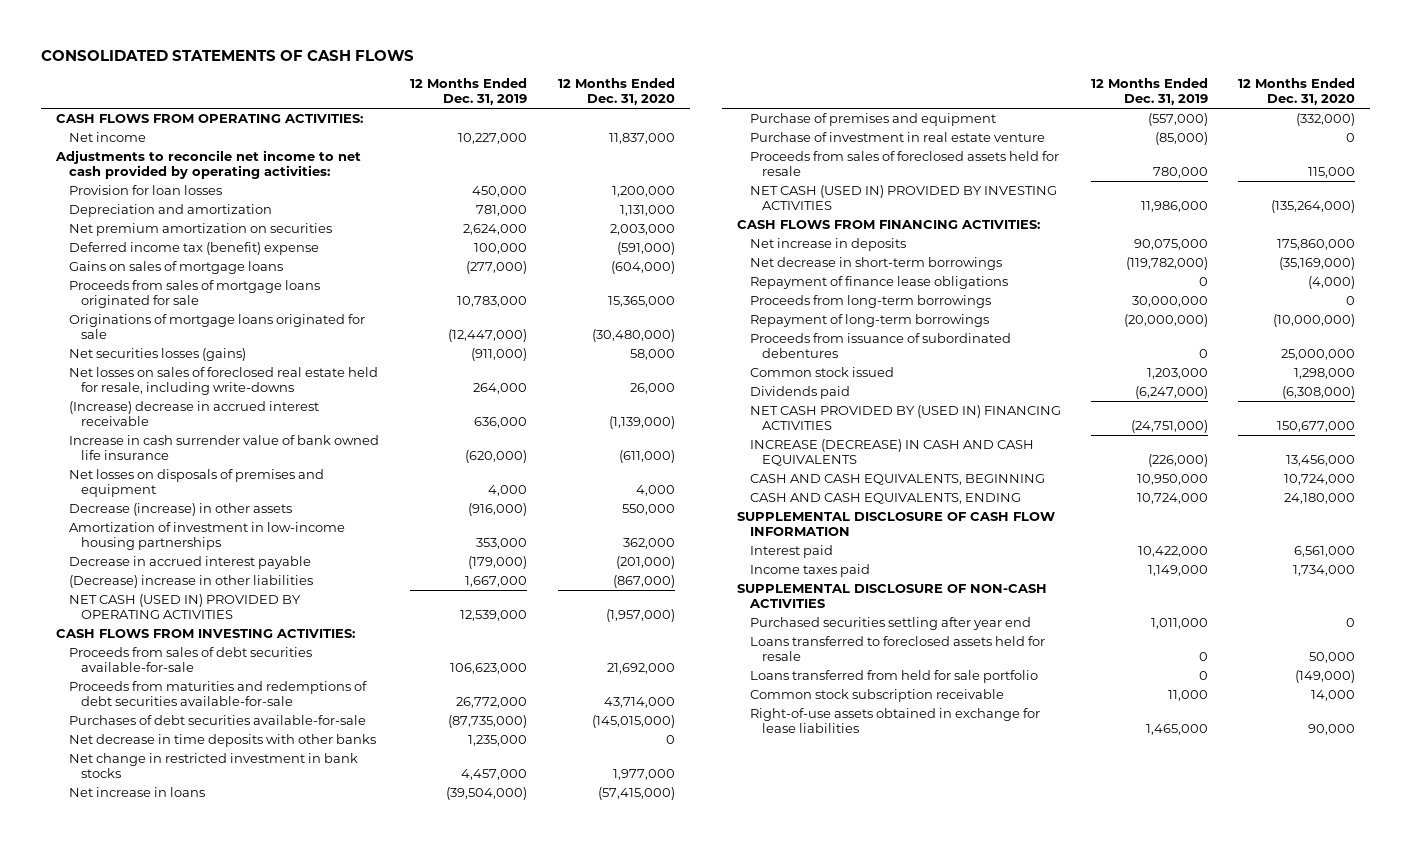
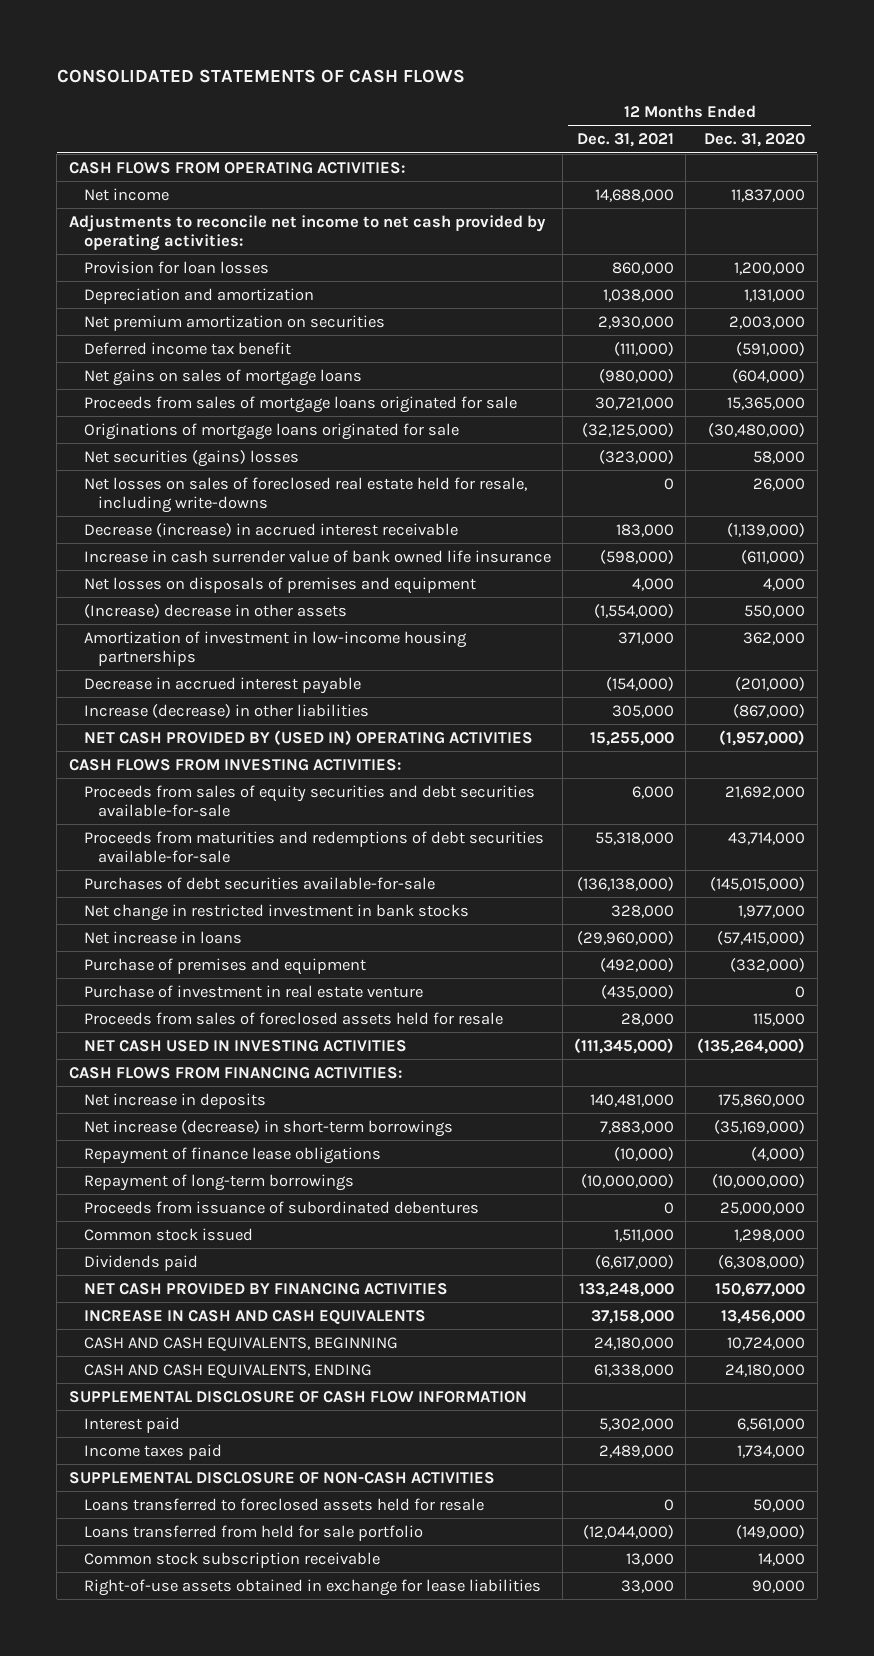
- | 12 Months Ended Dec. 31, 2019 | 12 Months Ended Dec. 31, 2020
+ | 12 Months Ended Dec. 31, 2021 | 12 Months Ended Dec. 31, 2020
- Deferred income tax (benefit) expense | 100,000 | (591,000)
- Gains on sales of mortgage loans | (277,000) | (604,000)
+ Deferred income tax benefit | (111,000) | (591,000)
+ Net gains on sales of mortgage loans | (980,000) | (604,000)
- Net securities losses (gains) | (911,000) | 58,000
+ Net securities (gains) losses | (323,000) | 58,000
- (Increase) decrease in accrued interest receivable | 636,000 | (1,139,000)
+ Decrease (increase) in accrued interest receivable | 183,000 | (1,139,000)
- Decrease (increase) in other assets | (916,000) | 550,000
+ (Increase) decrease in other assets | (1,554,000) | 550,000
- (Decrease) increase in other liabilities | 1,667,000 | (867,000)
- NET CASH (USED IN) PROVIDED BY OPERATING ACTIVITIES | 12,539,000 | (1,957,000)
+ Increase (decrease) in other liabilities | 305,000 | (867,000)
+ NET CASH PROVIDED BY (USED IN) OPERATING ACTIVITIES | 15,255,000 | (1,957,000)
- Proceeds from sales of debt securities available-for-sale | 106,623,000 | 21,692,000
+ Proceeds from sales of equity securities and debt securities available-for-sale | 6,000 | 21,692,000
- Net decrease in time deposits with other banks | 1,235,000 | 0
- NET CASH (USED IN) PROVIDED BY INVESTING ACTIVITIES | 11,986,000 | (135,264,000)
+ NET CASH USED IN INVESTING ACTIVITIES | (111,345,000) | (135,264,000)
- Net decrease in short-term borrowings | (119,782,000) | (35,169,000)
+ Net increase (decrease) in short-term borrowings | 7,883,000 | (35,169,000)
- Proceeds from long-term borrowings | 30,000,000 | 0
- NET CASH PROVIDED BY (USED IN) FINANCING ACTIVITIES | (24,751,000) | 150,677,000
- INCREASE (DECREASE) IN CASH AND CASH EQUIVALENTS | (226,000) | 13,456,000
+ NET CASH PROVIDED BY FINANCING ACTIVITIES | 133,248,000 | 150,677,000
+ INCREASE IN CASH AND CASH EQUIVALENTS | 37,158,000 | 13,456,000
- Purchased securities settling after year end | 1,011,000 | 0

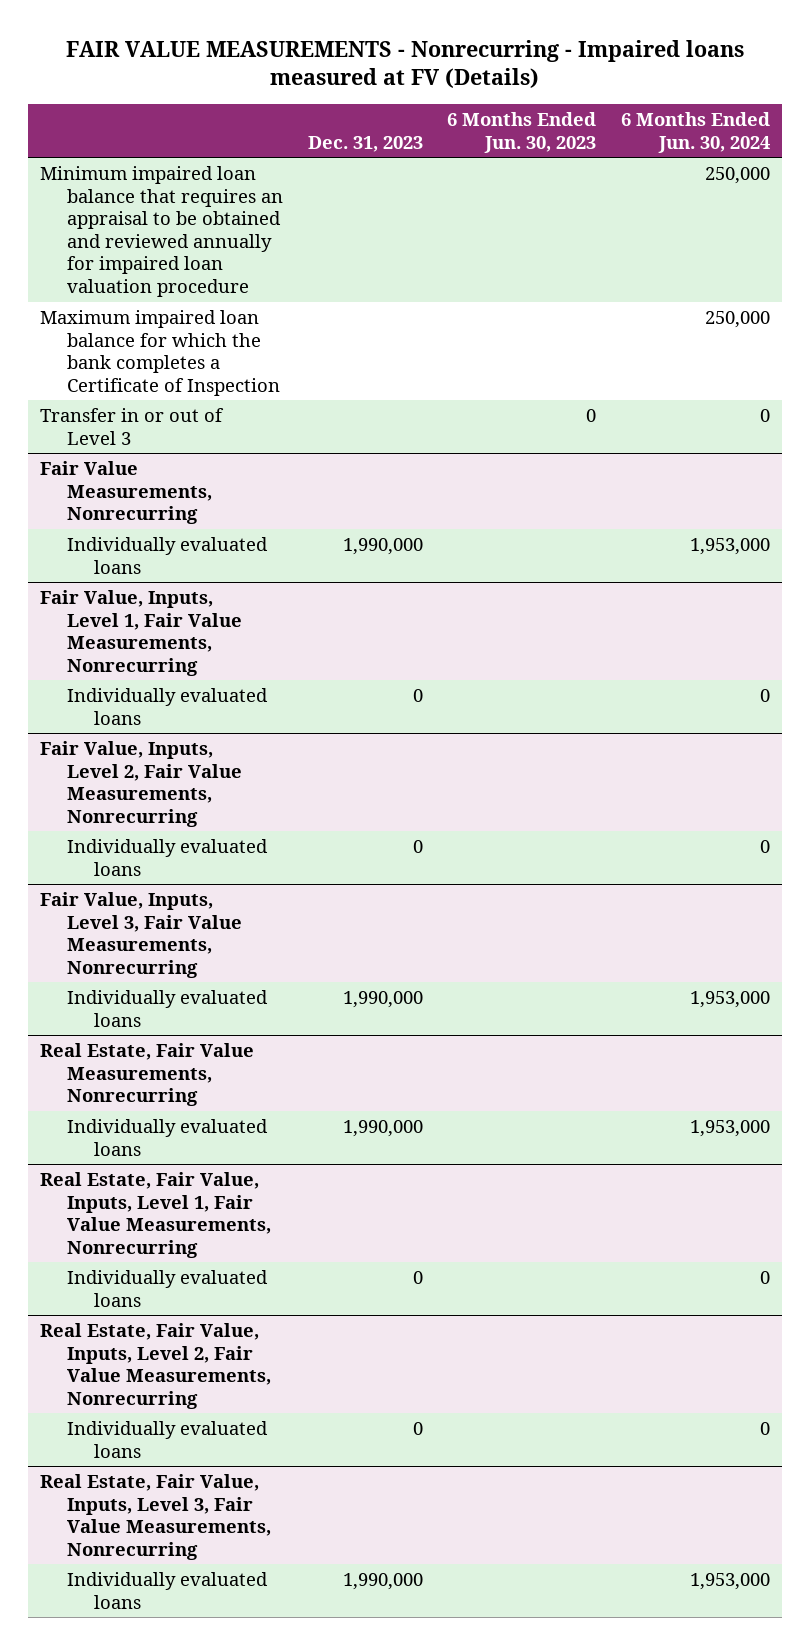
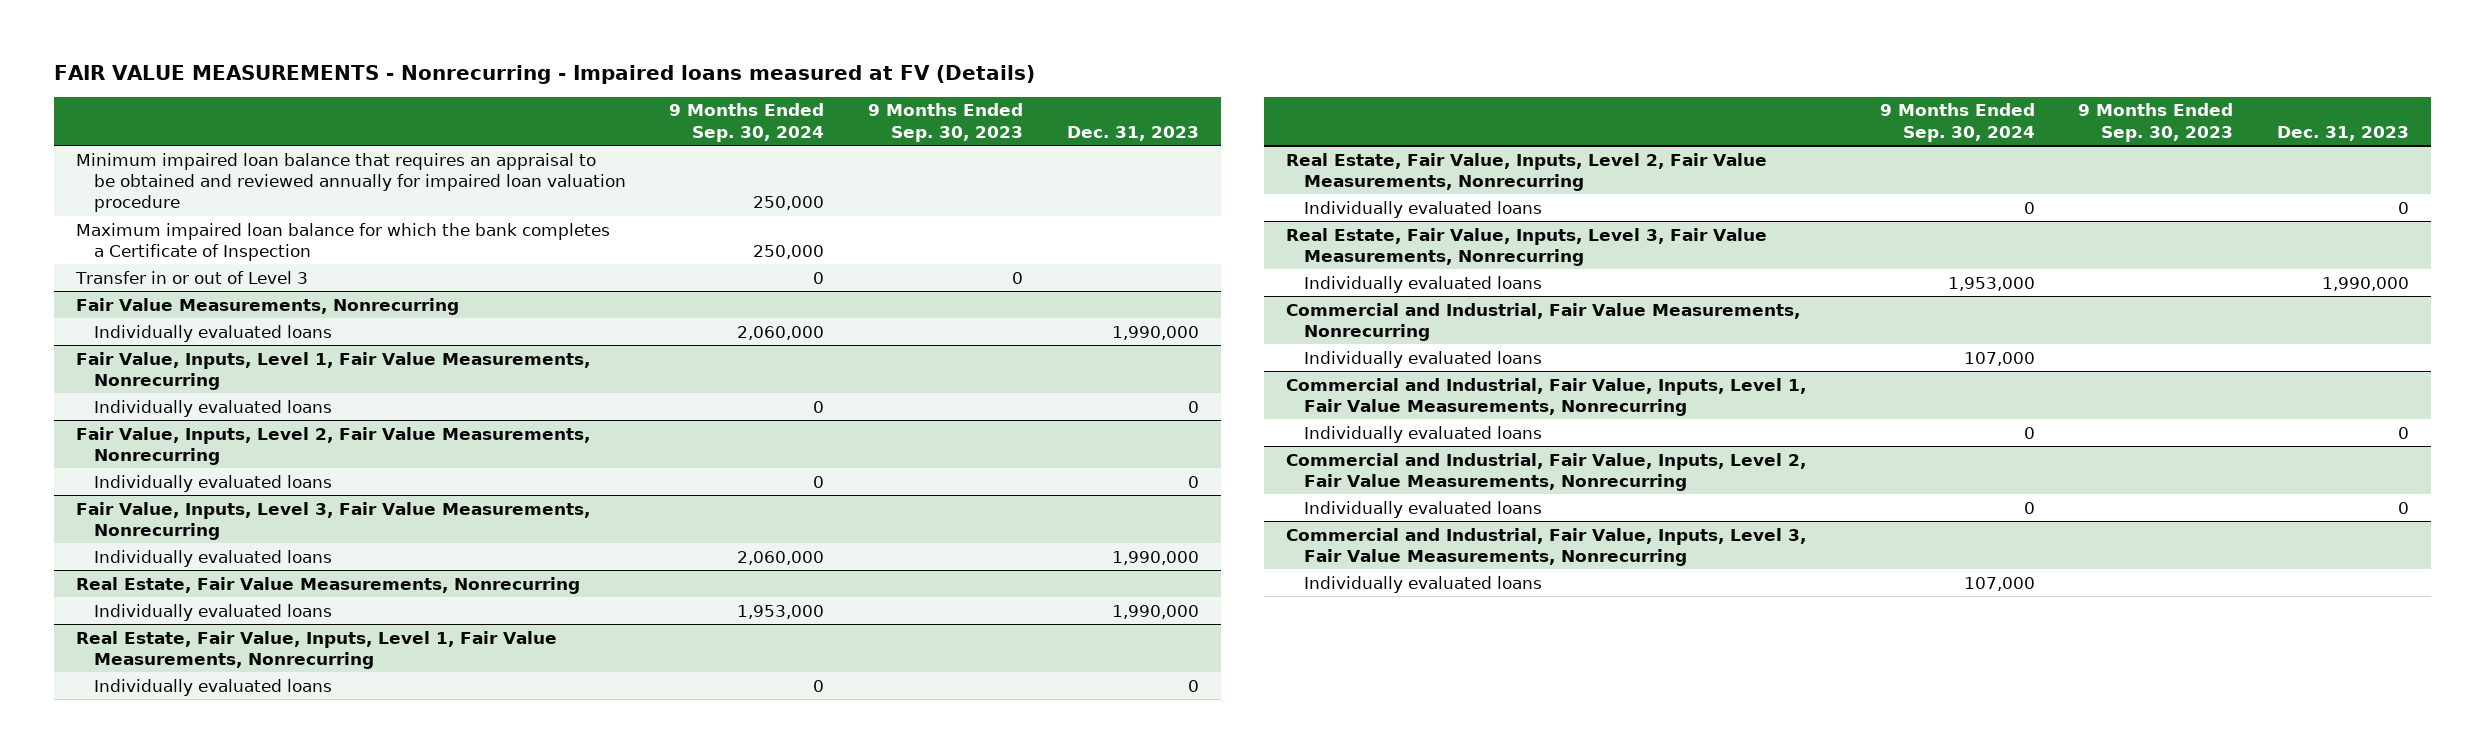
- | Dec. 31, 2023 | 6 Months Ended Jun. 30, 2023 | 6 Months Ended Jun. 30, 2024
+ | 9 Months Ended Sep. 30, 2024 | 9 Months Ended Sep. 30, 2023 | Dec. 31, 2023
+ Commercial and Industrial, Fair Value Measurements, Nonrecurring
+ Individually evaluated loans | 107,000 | |
+ Commercial and Industrial, Fair Value, Inputs, Level 1, Fair Value Measurements, Nonrecurring
+ Individually evaluated loans | 0 | | 0
+ Commercial and Industrial, Fair Value, Inputs, Level 2, Fair Value Measurements, Nonrecurring
+ Individually evaluated loans | 0 | | 0
+ Commercial and Industrial, Fair Value, Inputs, Level 3, Fair Value Measurements, Nonrecurring
+ Individually evaluated loans | 107,000 | |

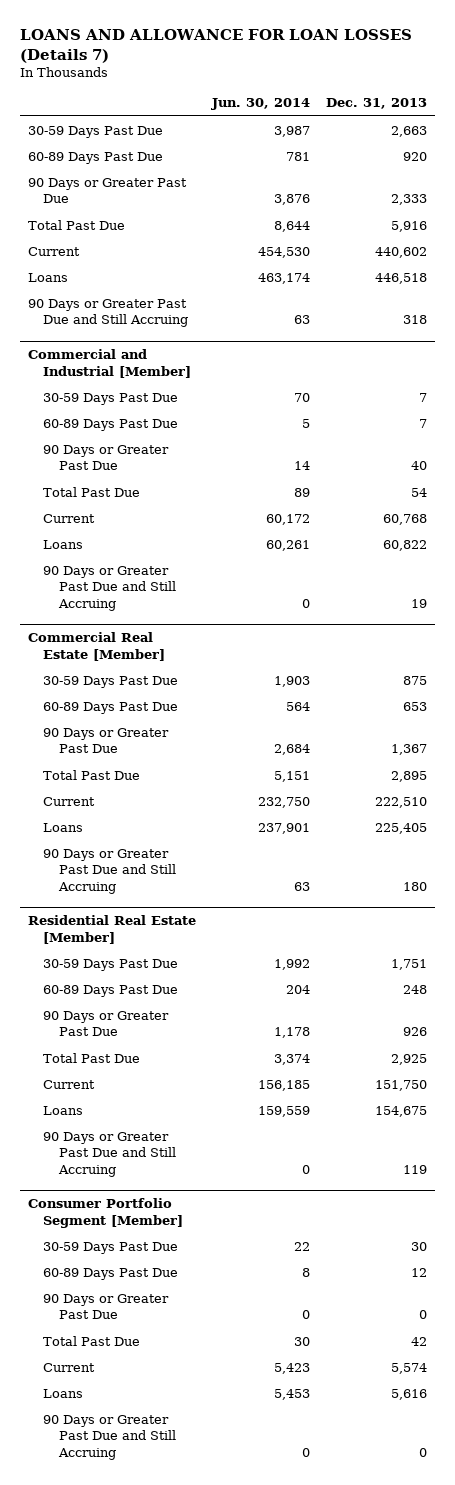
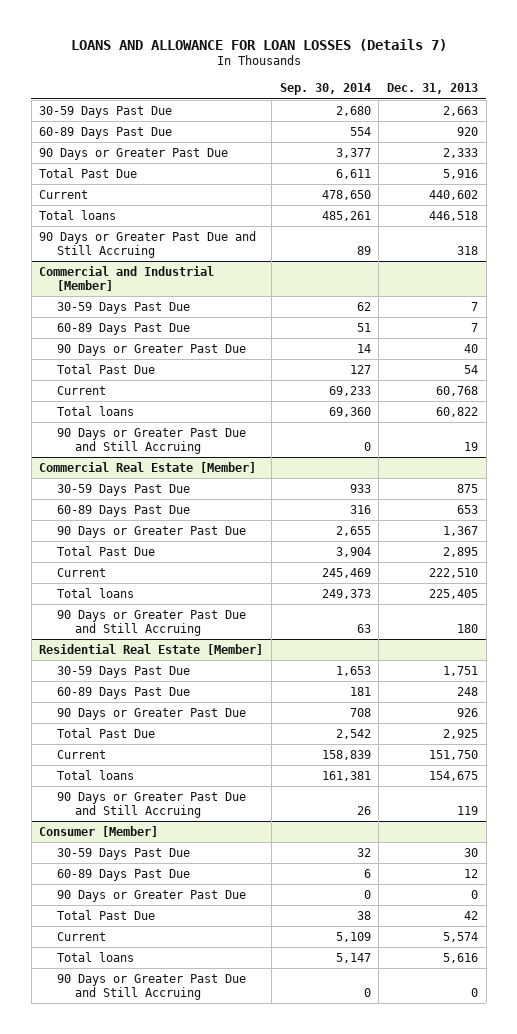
- | Jun. 30, 2014 | Dec. 31, 2013
+ | Sep. 30, 2014 | Dec. 31, 2013
- Loans | 463,174 | 446,518
+ Total loans | 485,261 | 446,518
@ Commercial and Industrial [Member]
- Loans | 60,261 | 60,822
+ Total loans | 69,360 | 60,822
@ Commercial Real Estate [Member]
- Loans | 237,901 | 225,405
+ Total loans | 249,373 | 225,405
@ Residential Real Estate [Member]
- Loans | 159,559 | 154,675
+ Total loans | 161,381 | 154,675
- Consumer Portfolio Segment [Member]
+ Consumer [Member]
- Loans | 5,453 | 5,616
+ Total loans | 5,147 | 5,616

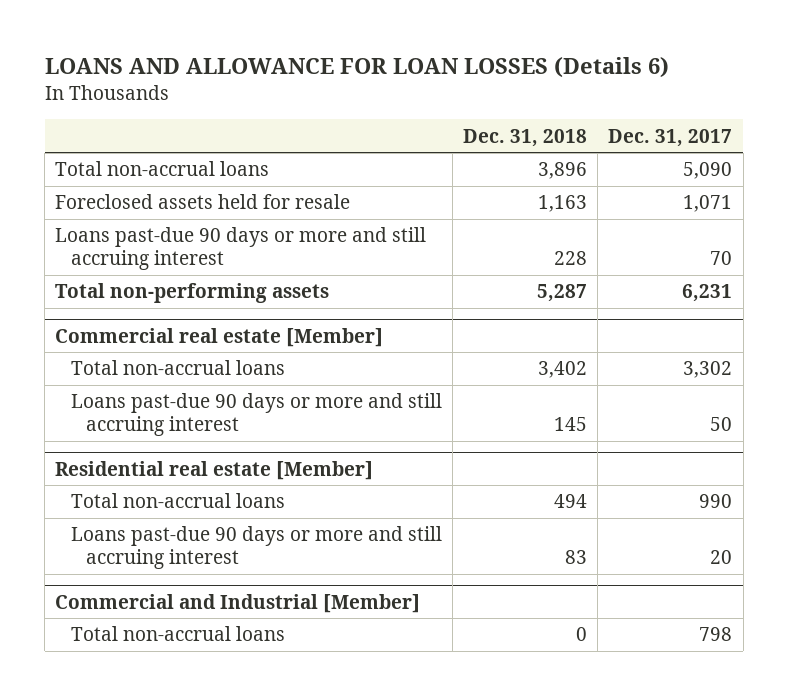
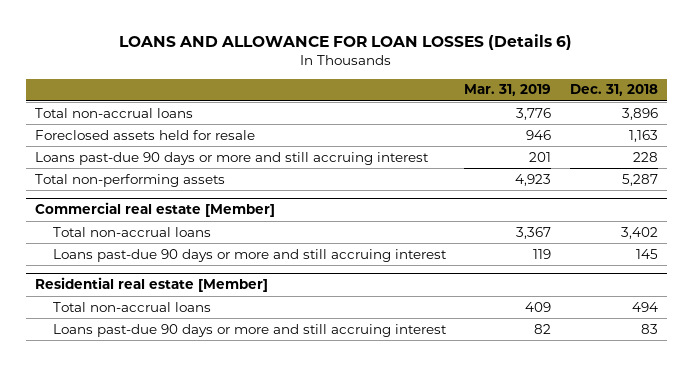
- | Dec. 31, 2018 | Dec. 31, 2017
+ | Mar. 31, 2019 | Dec. 31, 2018
- Commercial and Industrial [Member]
- Total non-accrual loans | 0 | 798

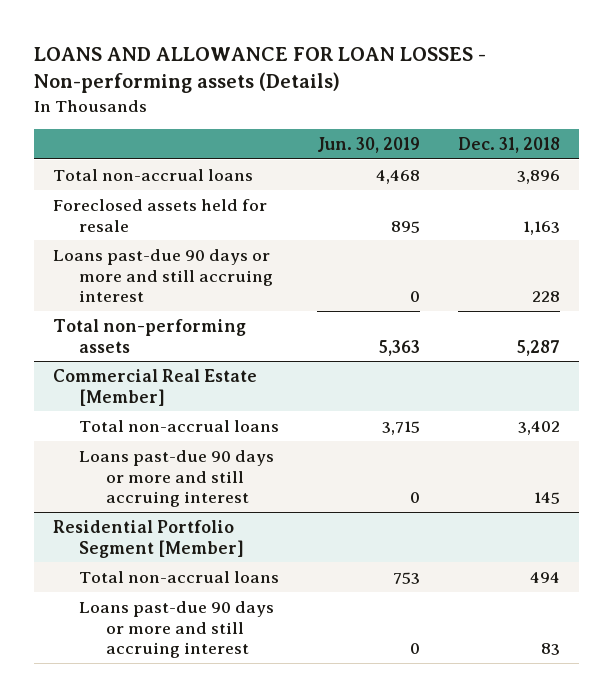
- LOANS AND ALLOWANCE FOR LOAN LOSSES (Details 6)
+ LOANS AND ALLOWANCE FOR LOAN LOSSES - Non-performing assets (Details)
- | Mar. 31, 2019 | Dec. 31, 2018
+ | Jun. 30, 2019 | Dec. 31, 2018
- Commercial real estate [Member]
+ Commercial Real Estate [Member]
- Residential real estate [Member]
+ Residential Portfolio Segment [Member]

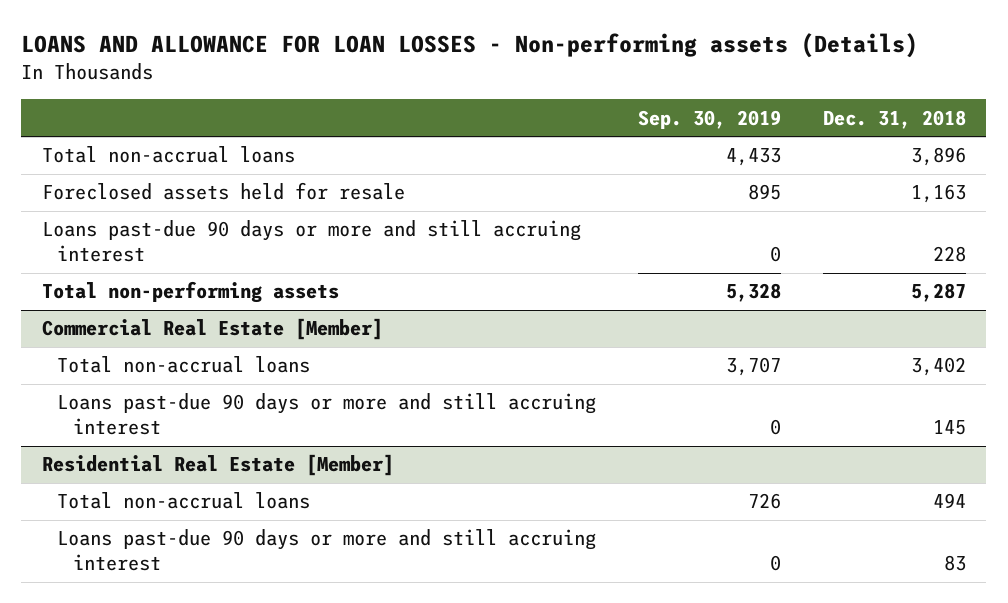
- | Jun. 30, 2019 | Dec. 31, 2018
+ | Sep. 30, 2019 | Dec. 31, 2018
- Residential Portfolio Segment [Member]
+ Residential Real Estate [Member]

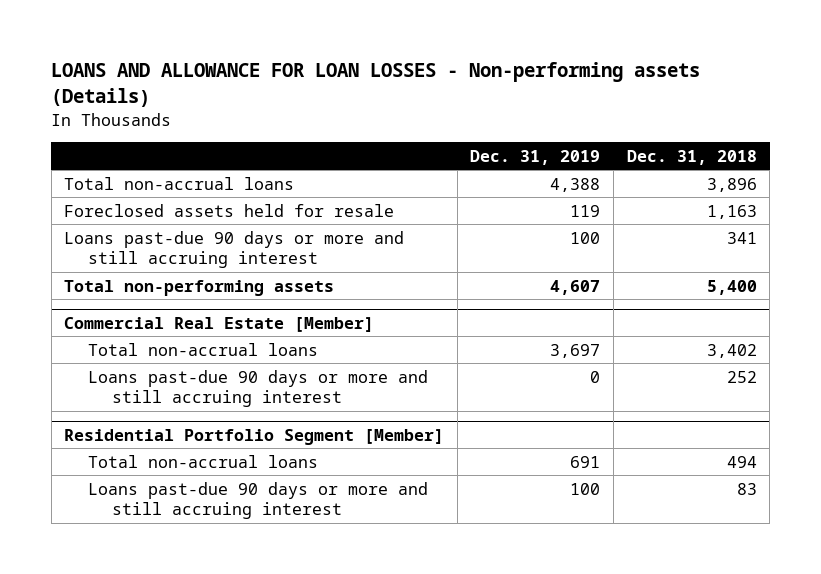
- | Sep. 30, 2019 | Dec. 31, 2018
+ | Dec. 31, 2019 | Dec. 31, 2018
- Loans past-due 90 days or more and still accruing interest | 0 | 228
- Total non-performing assets | 5,328 | 5,287
+ Loans past-due 90 days or more and still accruing interest | 100 | 341
+ Total non-performing assets | 4,607 | 5,400
@ Commercial Real Estate [Member]
- Loans past-due 90 days or more and still accruing interest | 0 | 145
- Residential Real Estate [Member]
@ Commercial Real Estate [Member]
+ Loans past-due 90 days or more and still accruing interest | 0 | 252
+ Residential Portfolio Segment [Member]

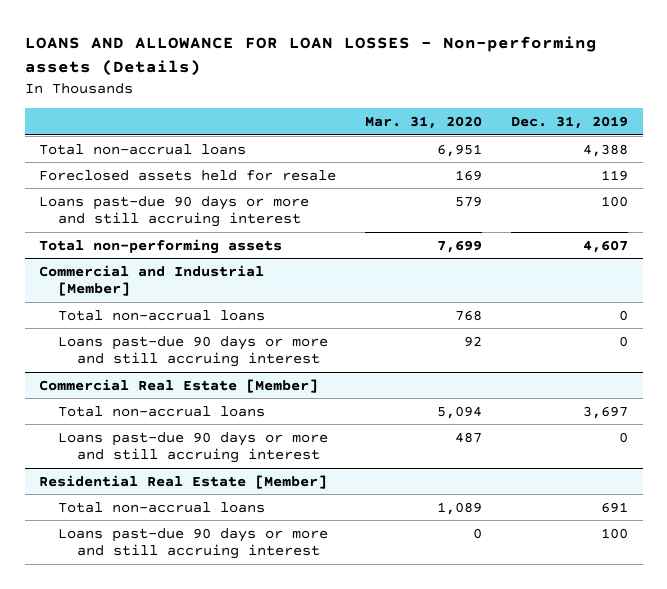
- | Dec. 31, 2019 | Dec. 31, 2018
+ | Mar. 31, 2020 | Dec. 31, 2019
+ Commercial and Industrial [Member]
+ Total non-accrual loans | 768 | 0
+ Loans past-due 90 days or more and still accruing interest | 92 | 0
- Residential Portfolio Segment [Member]
+ Residential Real Estate [Member]

